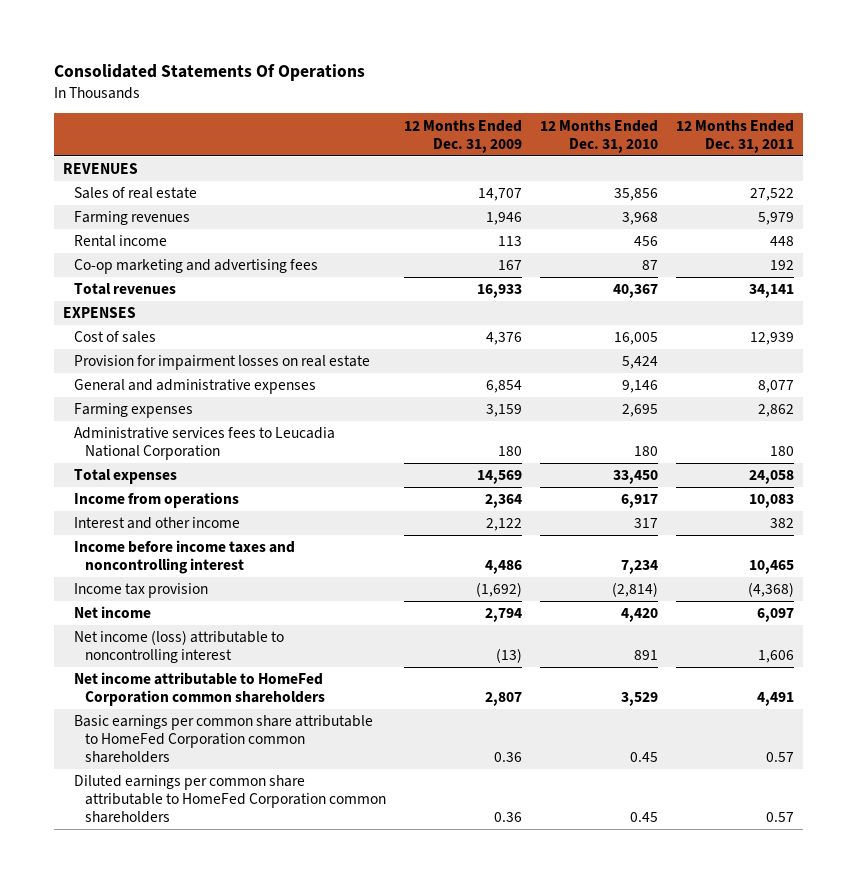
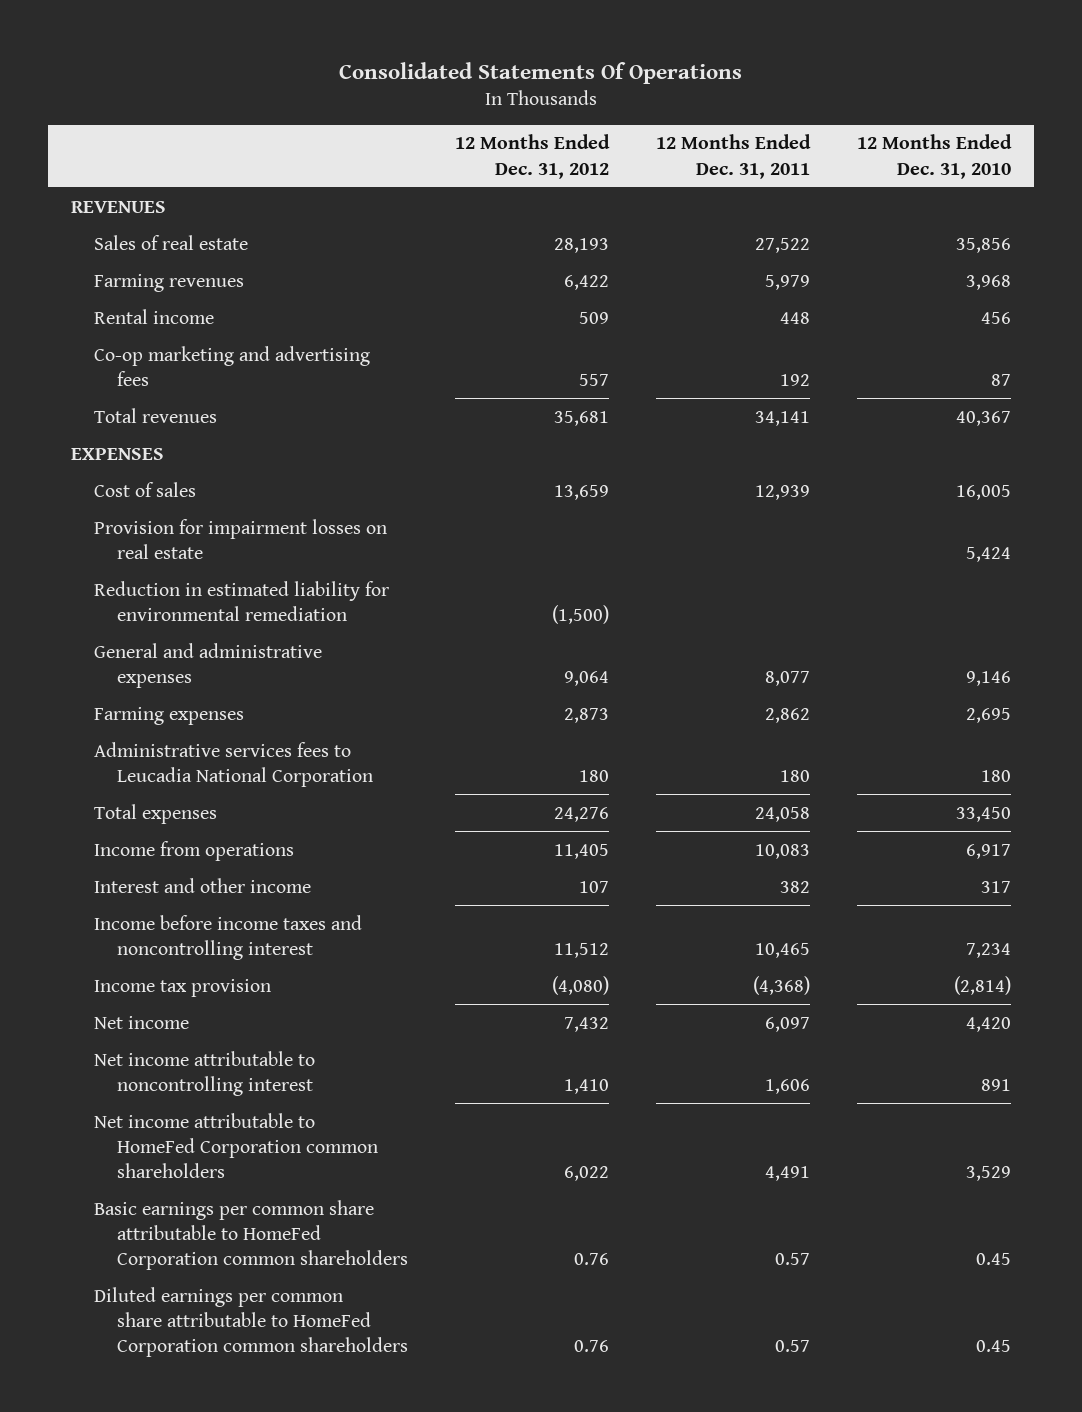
- | 12 Months Ended Dec. 31, 2009 | 12 Months Ended Dec. 31, 2010 | 12 Months Ended Dec. 31, 2011
+ | 12 Months Ended Dec. 31, 2012 | 12 Months Ended Dec. 31, 2011 | 12 Months Ended Dec. 31, 2010
+ Reduction in estimated liability for environmental remediation | (1,500) | |
- Net income (loss) attributable to noncontrolling interest | (13) | 891 | 1,606
+ Net income attributable to noncontrolling interest | 1,410 | 1,606 | 891

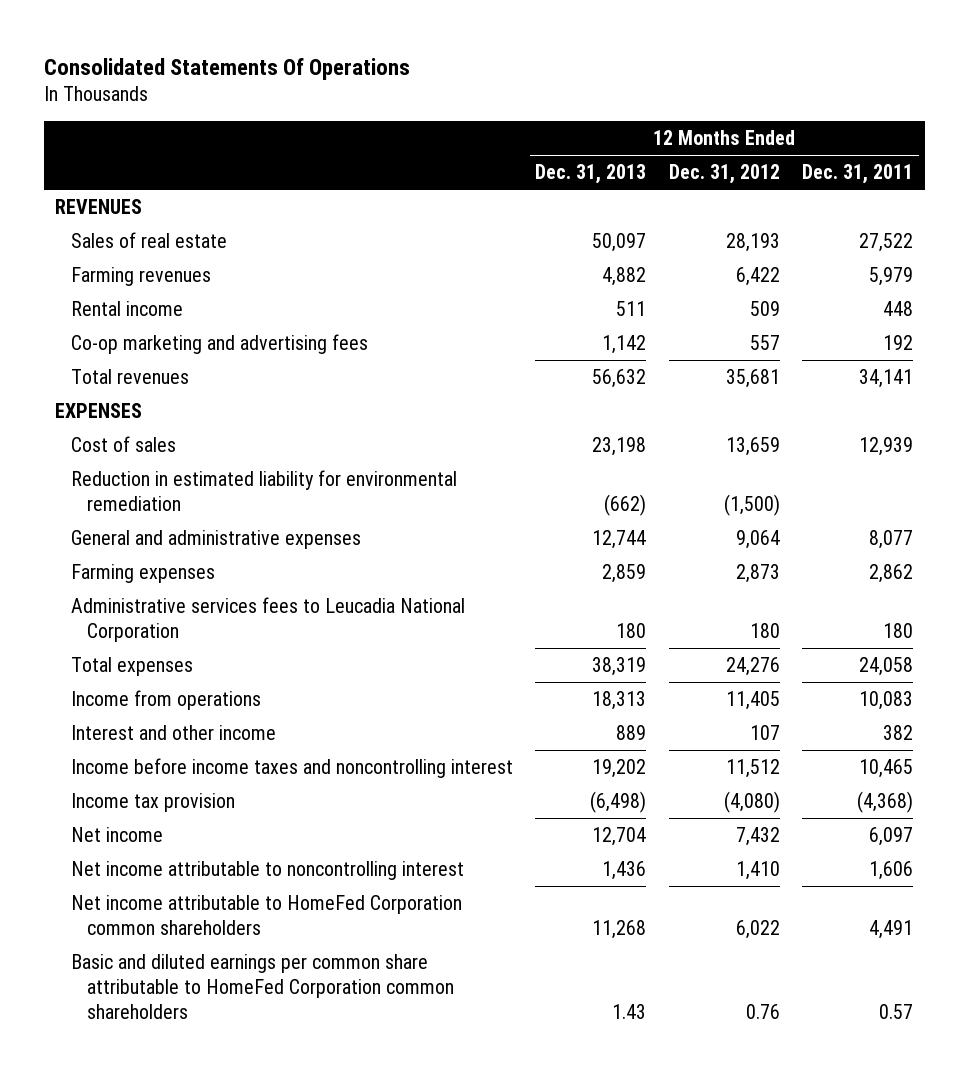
- | 12 Months Ended Dec. 31, 2012 | 12 Months Ended Dec. 31, 2011 | 12 Months Ended Dec. 31, 2010
+ | 12 Months Ended Dec. 31, 2013 | 12 Months Ended Dec. 31, 2012 | 12 Months Ended Dec. 31, 2011
- Provision for impairment losses on real estate | | | 5,424
- Basic earnings per common share attributable to HomeFed Corporation common shareholders | 0.76 | 0.57 | 0.45
- Diluted earnings per common share attributable to HomeFed Corporation common shareholders | 0.76 | 0.57 | 0.45
+ Basic and diluted earnings per common share attributable to HomeFed Corporation common shareholders | 1.43 | 0.76 | 0.57

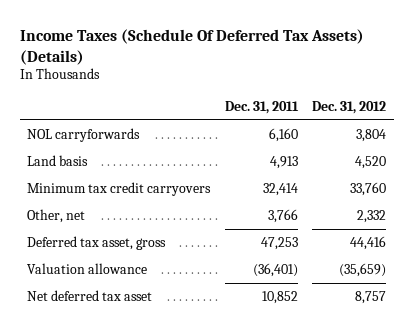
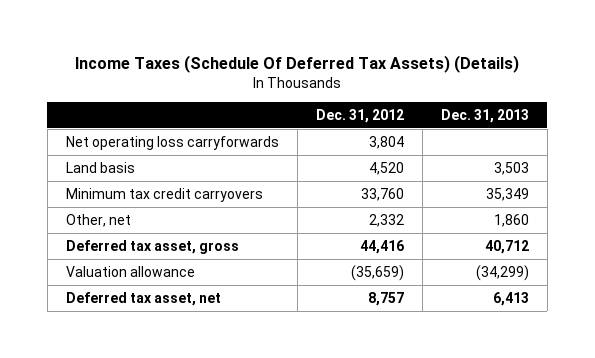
- | Dec. 31, 2011 | Dec. 31, 2012
+ | Dec. 31, 2012 | Dec. 31, 2013
- NOL carryforwards | 6,160 | 3,804
+ Net operating loss carryforwards | 3,804 |
- Net deferred tax asset | 10,852 | 8,757
+ Deferred tax asset, net | 8,757 | 6,413

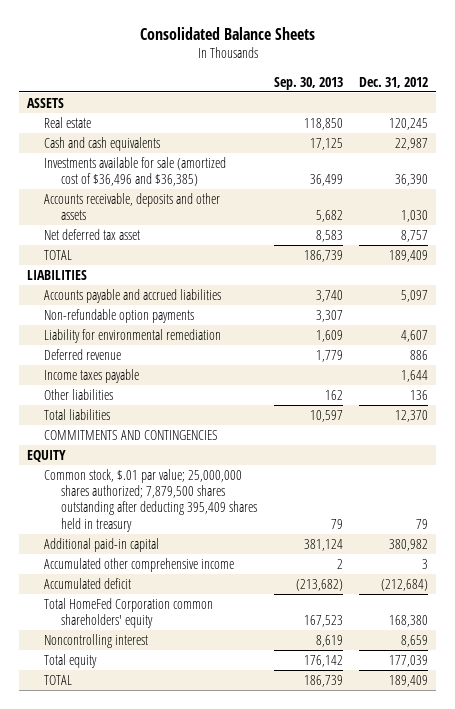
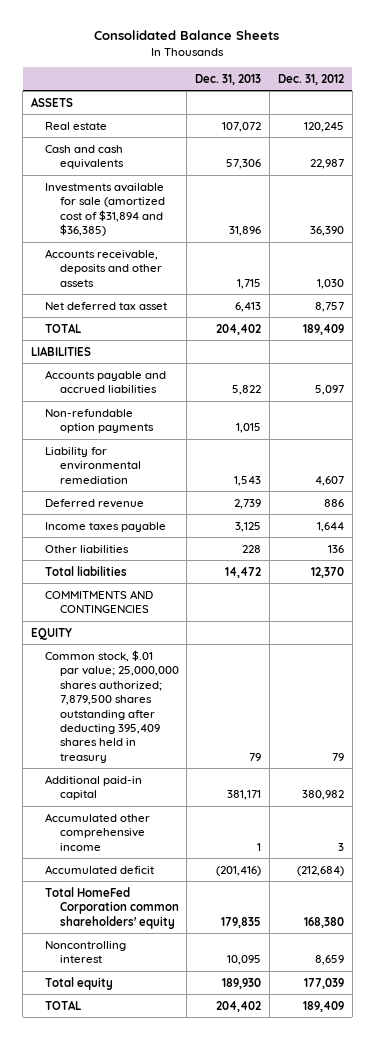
- | Sep. 30, 2013 | Dec. 31, 2012
+ | Dec. 31, 2013 | Dec. 31, 2012
- Investments available for sale (amortized cost of $36,496 and $36,385) | 36,499 | 36,390
+ Investments available for sale (amortized cost of $31,894 and $36,385) | 31,896 | 36,390

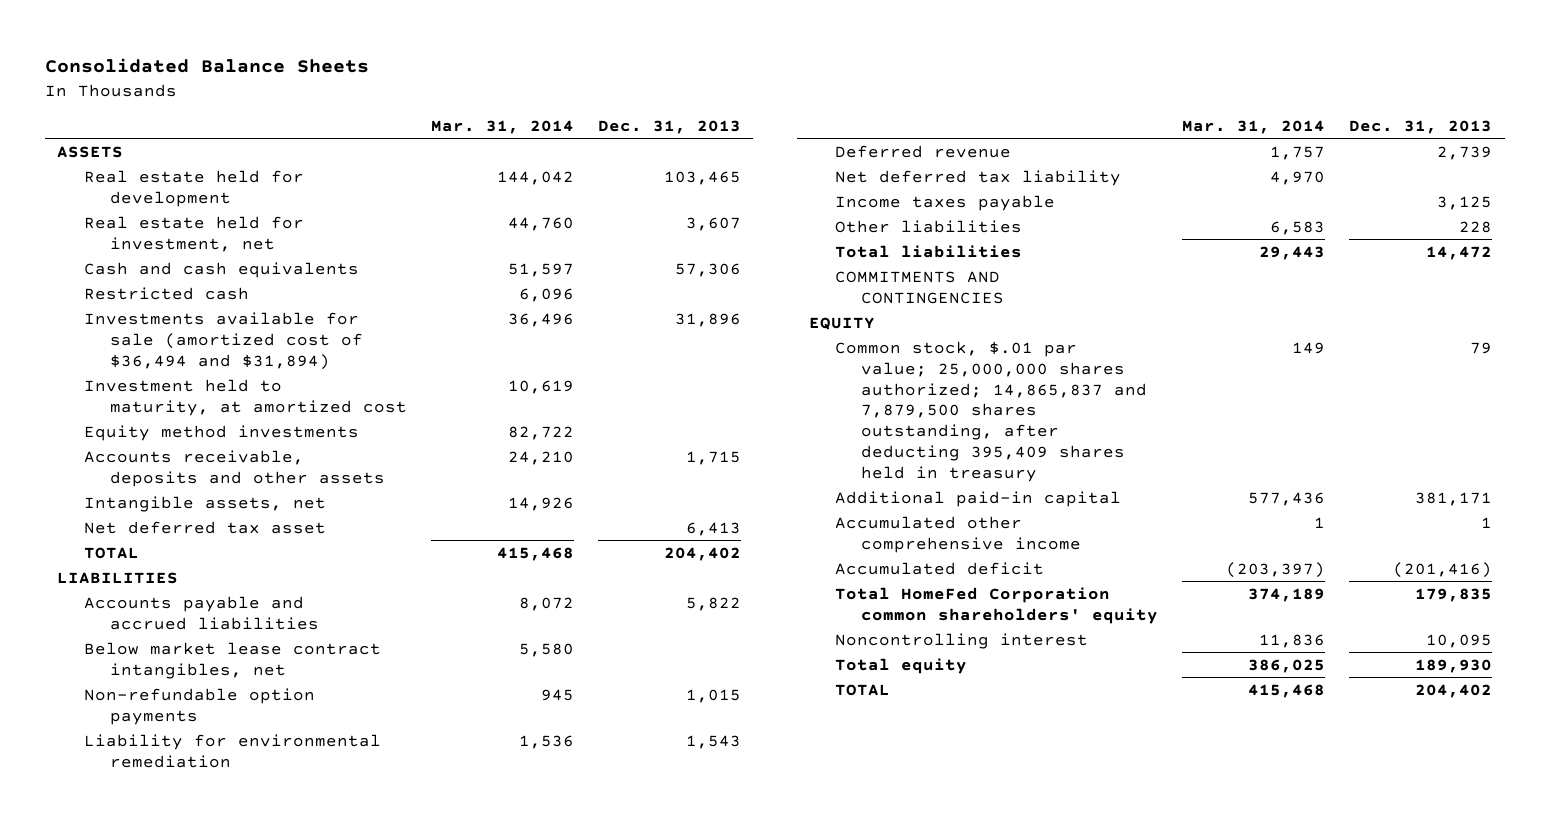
- | Dec. 31, 2013 | Dec. 31, 2012
+ | Mar. 31, 2014 | Dec. 31, 2013
- Real estate | 107,072 | 120,245
+ Real estate held for development | 144,042 | 103,465
+ Real estate held for investment, net | 44,760 | 3,607
- Investments available for sale (amortized cost of $31,894 and $36,385) | 31,896 | 36,390
+ Restricted cash | 6,096 |
+ Investments available for sale (amortized cost of $36,494 and $31,894) | 36,496 | 31,896
+ Investment held to maturity, at amortized cost | 10,619 |
+ Equity method investments | 82,722 |
+ Intangible assets, net | 14,926 |
+ Below market lease contract intangibles, net | 5,580 |
+ Net deferred tax liability | 4,970 |
- Common stock, $.01 par value; 25,000,000 shares authorized; 7,879,500 shares outstanding after deducting 395,409 shares held in treasury | 79 | 79
+ Common stock, $.01 par value; 25,000,000 shares authorized; 14,865,837 and 7,879,500 shares outstanding, after deducting 395,409 shares held in treasury | 149 | 79

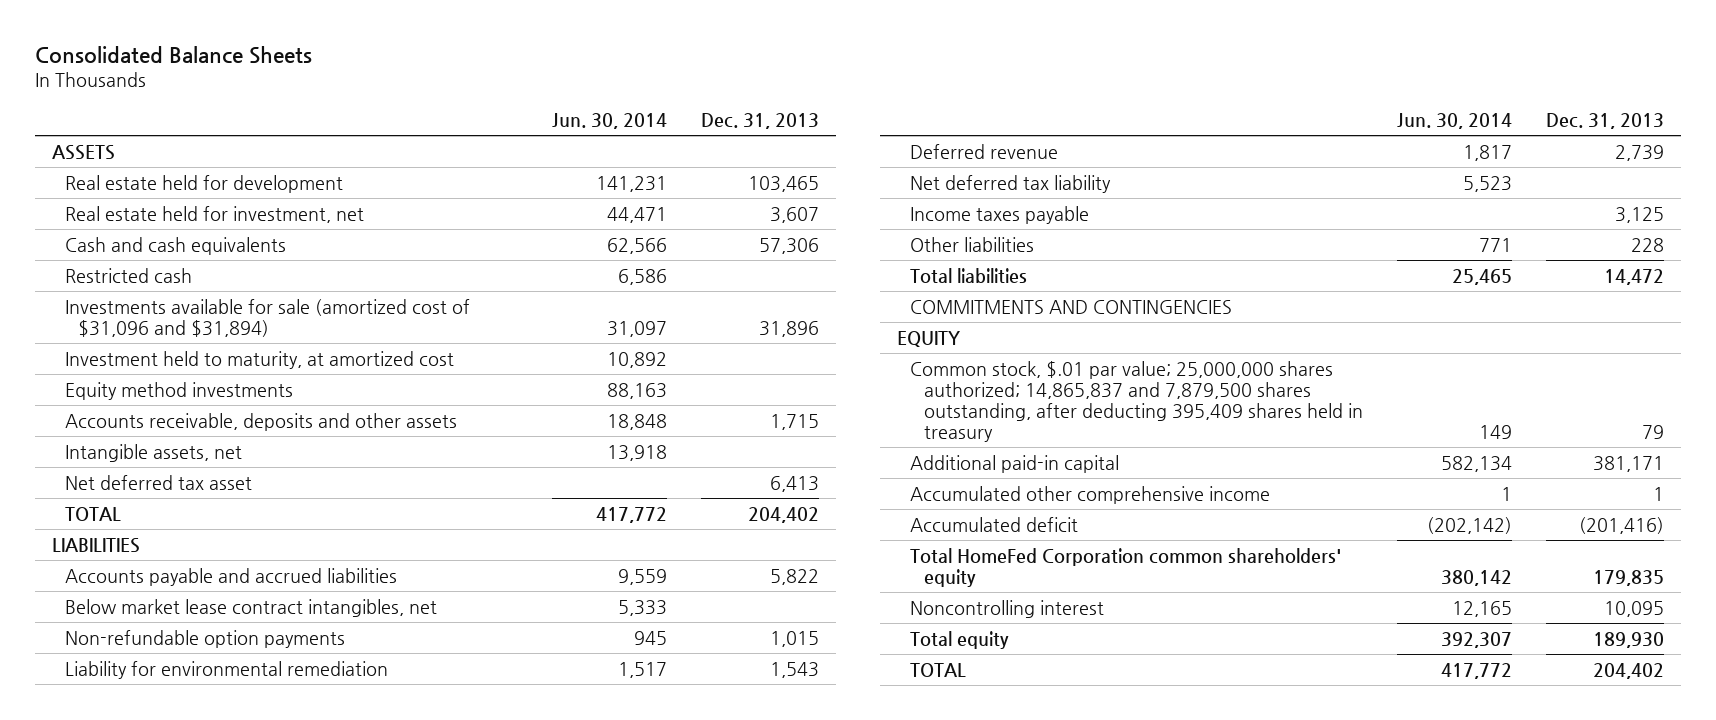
- | Mar. 31, 2014 | Dec. 31, 2013
+ | Jun. 30, 2014 | Dec. 31, 2013
- Investments available for sale (amortized cost of $36,494 and $31,894) | 36,496 | 31,896
+ Investments available for sale (amortized cost of $31,096 and $31,894) | 31,097 | 31,896

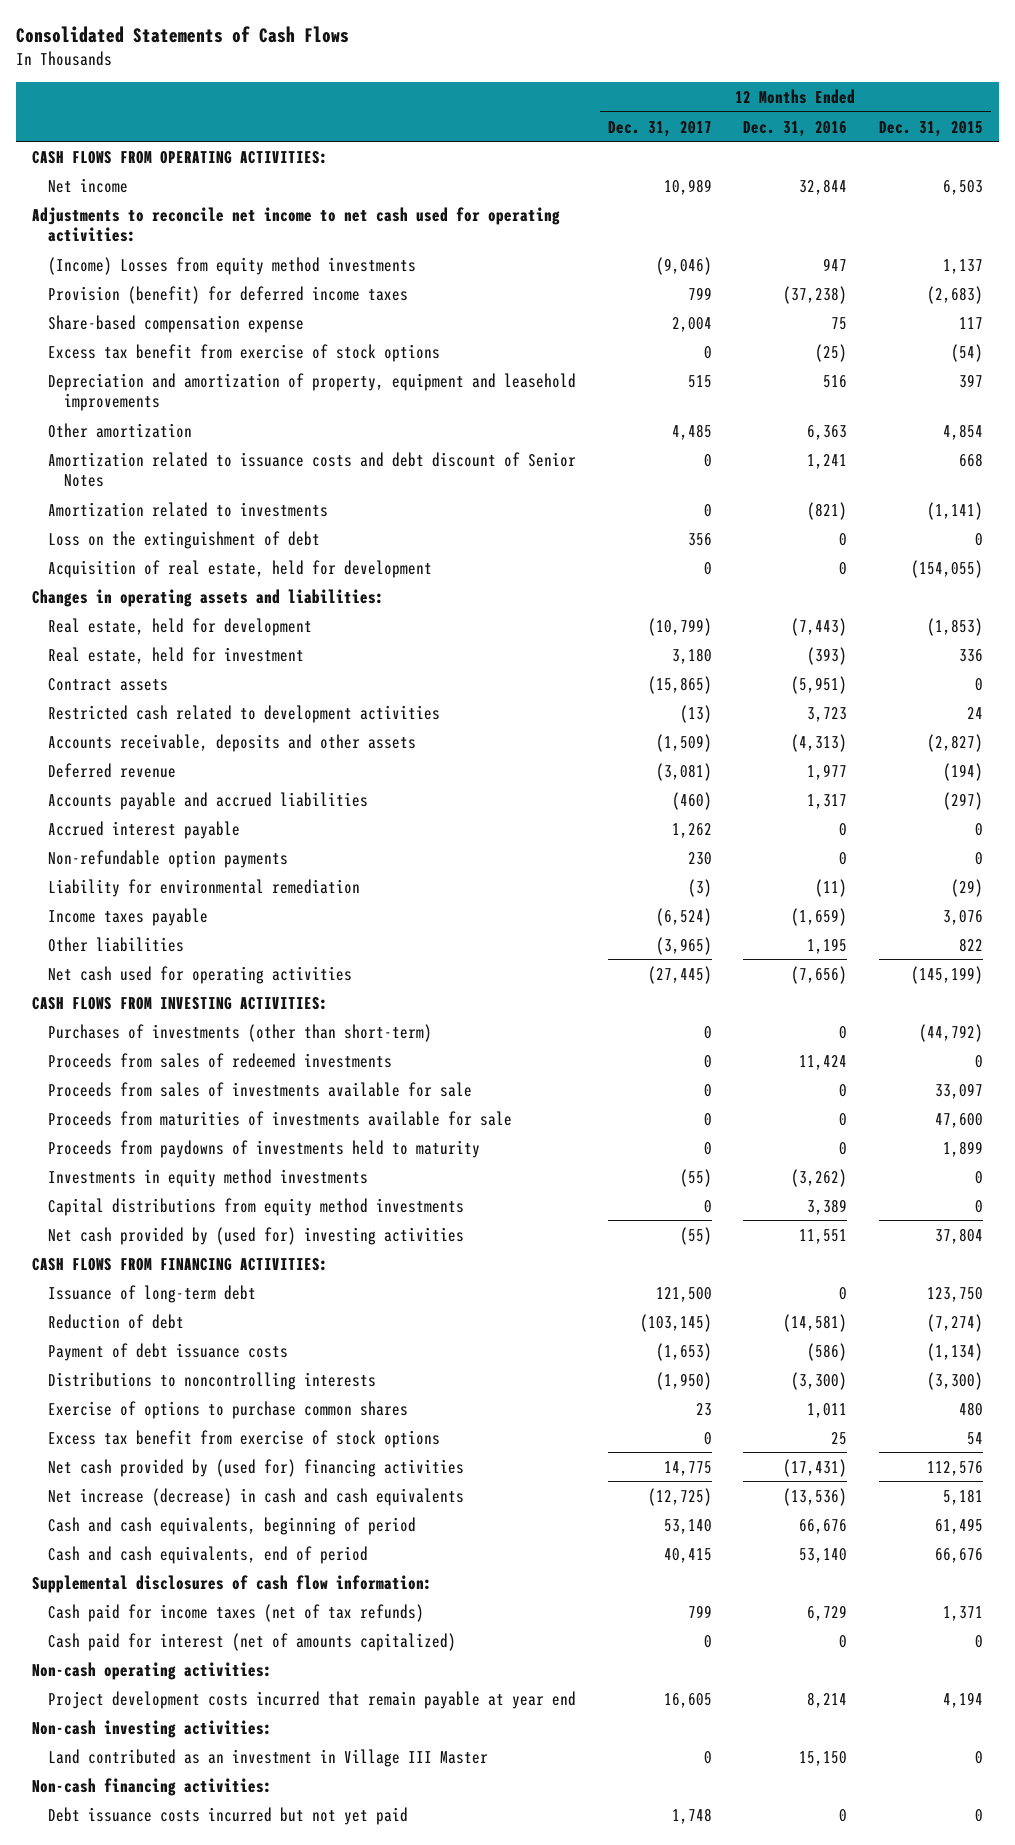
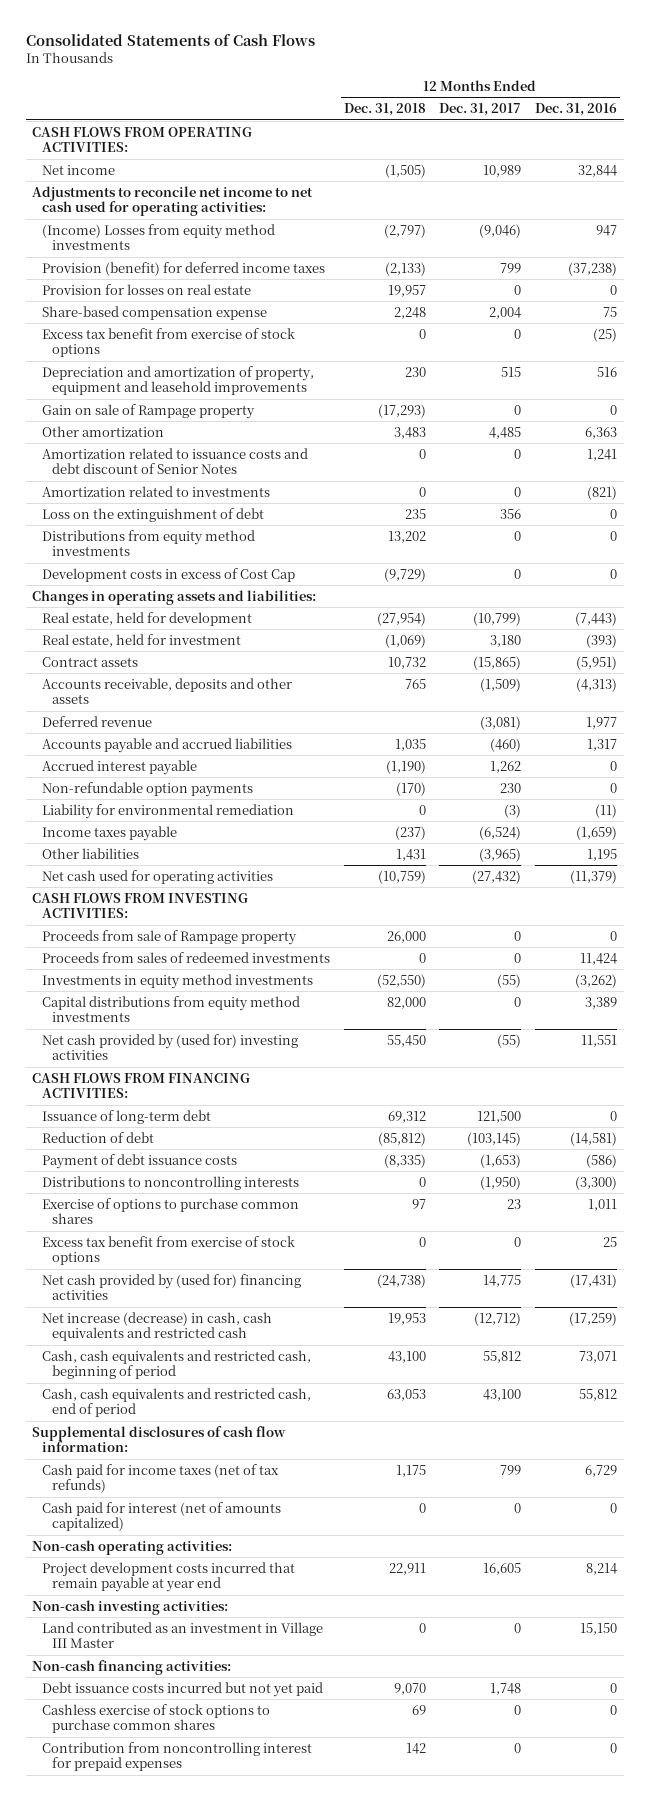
- | 12 Months Ended Dec. 31, 2017 | 12 Months Ended Dec. 31, 2016 | 12 Months Ended Dec. 31, 2015
+ | 12 Months Ended Dec. 31, 2018 | 12 Months Ended Dec. 31, 2017 | 12 Months Ended Dec. 31, 2016
+ Provision for losses on real estate | 19,957 | 0 | 0
+ Gain on sale of Rampage property | (17,293) | 0 | 0
- Acquisition of real estate, held for development | 0 | 0 | (154,055)
+ Distributions from equity method investments | 13,202 | 0 | 0
+ Development costs in excess of Cost Cap | (9,729) | 0 | 0
- Restricted cash related to development activities | (13) | 3,723 | 24
- Net cash used for operating activities | (27,445) | (7,656) | (145,199)
+ Net cash used for operating activities | (10,759) | (27,432) | (11,379)
- Purchases of investments (other than short-term) | 0 | 0 | (44,792)
+ Proceeds from sale of Rampage property | 26,000 | 0 | 0
- Proceeds from sales of investments available for sale | 0 | 0 | 33,097
- Proceeds from maturities of investments available for sale | 0 | 0 | 47,600
- Proceeds from paydowns of investments held to maturity | 0 | 0 | 1,899
- Net increase (decrease) in cash and cash equivalents | (12,725) | (13,536) | 5,181
- Cash and cash equivalents, beginning of period | 53,140 | 66,676 | 61,495
- Cash and cash equivalents, end of period | 40,415 | 53,140 | 66,676
+ Net increase (decrease) in cash, cash equivalents and restricted cash | 19,953 | (12,712) | (17,259)
+ Cash, cash equivalents and restricted cash, beginning of period | 43,100 | 55,812 | 73,071
+ Cash, cash equivalents and restricted cash, end of period | 63,053 | 43,100 | 55,812
+ Cashless exercise of stock options to purchase common shares | 69 | 0 | 0
+ Contribution from noncontrolling interest for prepaid expenses | 142 | 0 | 0

